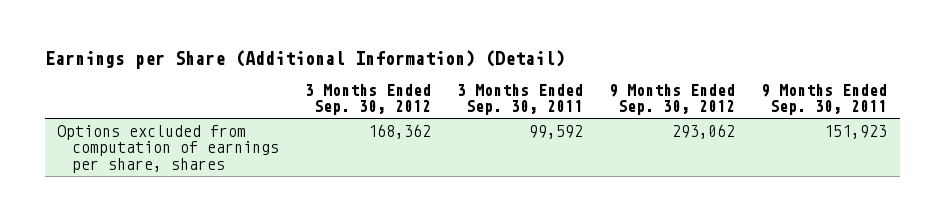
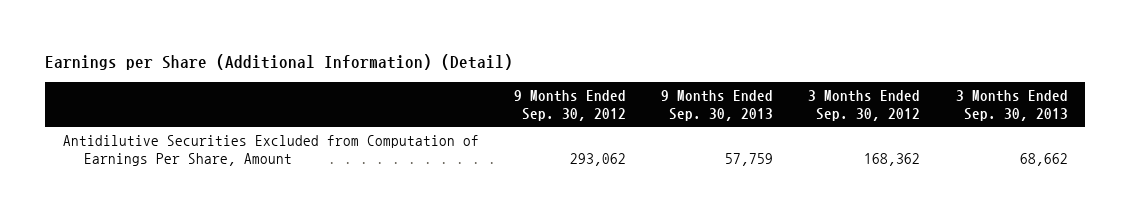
- | 3 Months Ended Sep. 30, 2012 | 3 Months Ended Sep. 30, 2011 | 9 Months Ended Sep. 30, 2012 | 9 Months Ended Sep. 30, 2011
+ | 9 Months Ended Sep. 30, 2012 | 9 Months Ended Sep. 30, 2013 | 3 Months Ended Sep. 30, 2012 | 3 Months Ended Sep. 30, 2013
- Options excluded from computation of earnings per share, shares | 168,362 | 99,592 | 293,062 | 151,923
+ Antidilutive Securities Excluded from Computation of Earnings Per Share, Amount | 293,062 | 57,759 | 168,362 | 68,662

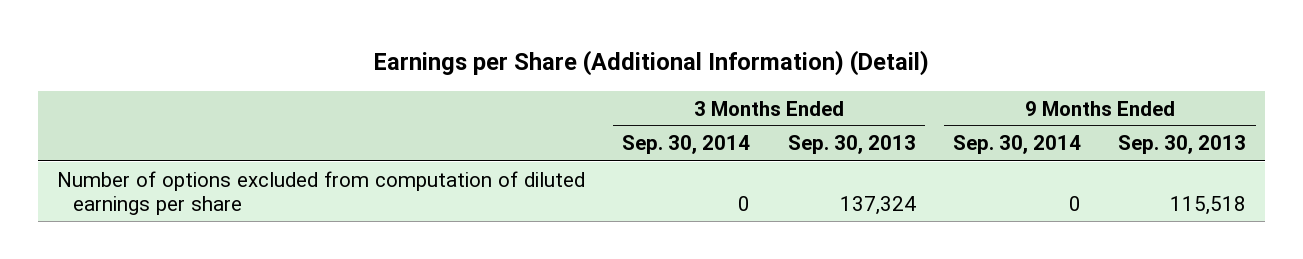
- | 9 Months Ended Sep. 30, 2012 | 9 Months Ended Sep. 30, 2013 | 3 Months Ended Sep. 30, 2012 | 3 Months Ended Sep. 30, 2013
+ | 3 Months Ended Sep. 30, 2014 | 3 Months Ended Sep. 30, 2013 | 9 Months Ended Sep. 30, 2014 | 9 Months Ended Sep. 30, 2013
- Antidilutive Securities Excluded from Computation of Earnings Per Share, Amount | 293,062 | 57,759 | 168,362 | 68,662
+ Number of options excluded from computation of diluted earnings per share | 0 | 137,324 | 0 | 115,518

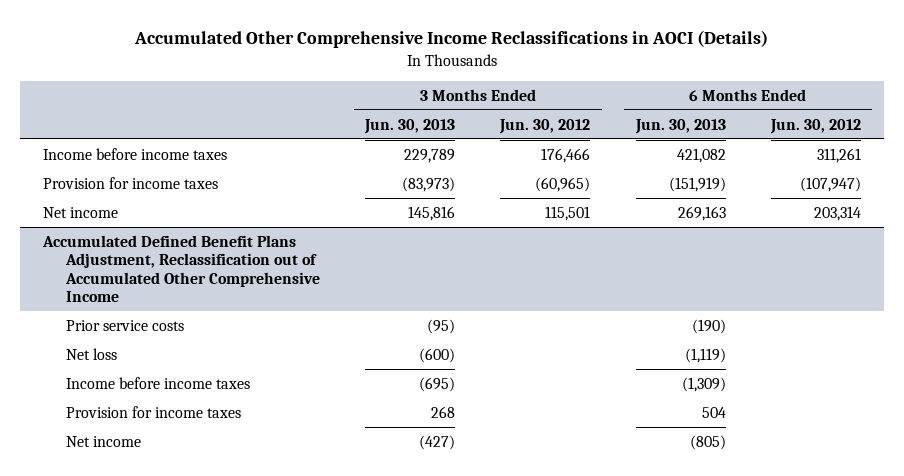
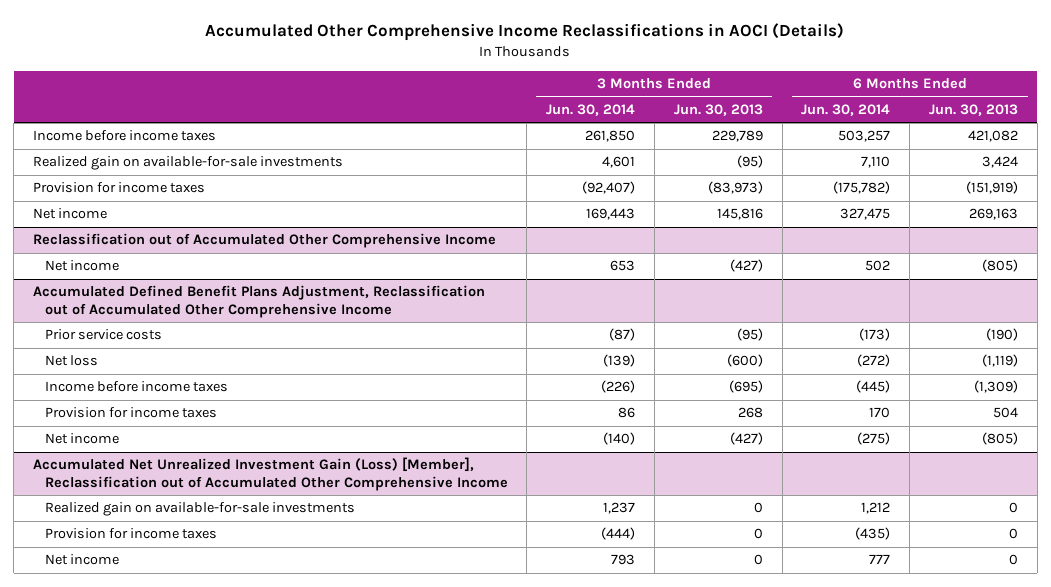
- | 3 Months Ended Jun. 30, 2013 | 3 Months Ended Jun. 30, 2012 | 6 Months Ended Jun. 30, 2013 | 6 Months Ended Jun. 30, 2012
+ | 3 Months Ended Jun. 30, 2014 | 3 Months Ended Jun. 30, 2013 | 6 Months Ended Jun. 30, 2014 | 6 Months Ended Jun. 30, 2013
+ Realized gain on available-for-sale investments | 4,601 | (95) | 7,110 | 3,424
+ Reclassification out of Accumulated Other Comprehensive Income
+ Net income | 653 | (427) | 502 | (805)
+ Accumulated Net Unrealized Investment Gain (Loss) [Member], Reclassification out of Accumulated Other Comprehensive Income
+ Realized gain on available-for-sale investments | 1,237 | 0 | 1,212 | 0
+ Provision for income taxes | (444) | 0 | (435) | 0
+ Net income | 793 | 0 | 777 | 0

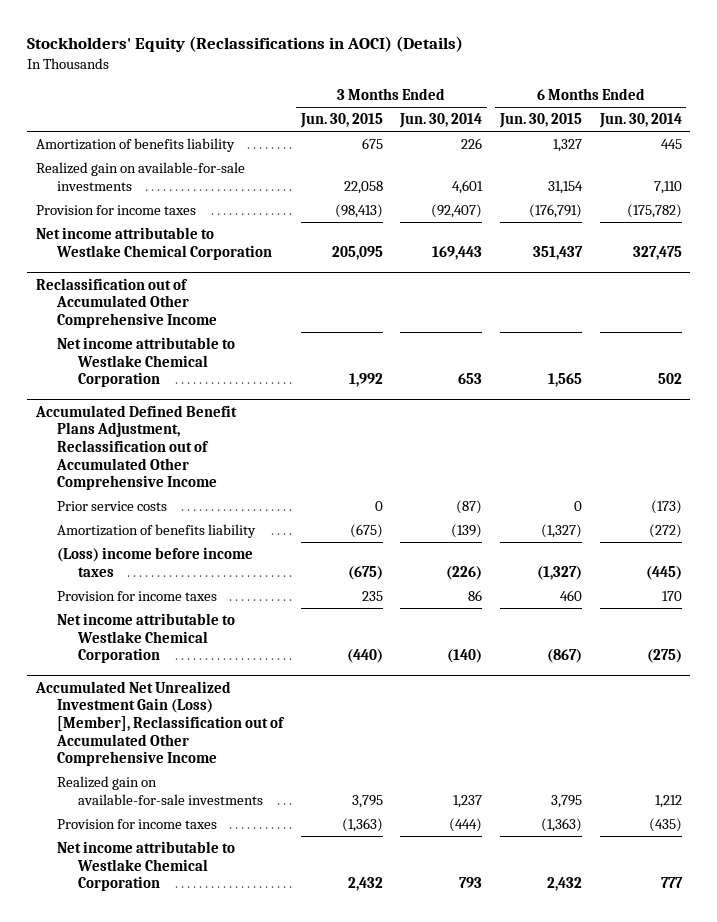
- Accumulated Other Comprehensive Income Reclassifications in AOCI (Details)
+ Stockholders' Equity (Reclassifications in AOCI) (Details)
- | 3 Months Ended Jun. 30, 2014 | 3 Months Ended Jun. 30, 2013 | 6 Months Ended Jun. 30, 2014 | 6 Months Ended Jun. 30, 2013
+ | 3 Months Ended Jun. 30, 2015 | 3 Months Ended Jun. 30, 2014 | 6 Months Ended Jun. 30, 2015 | 6 Months Ended Jun. 30, 2014
- Income before income taxes | 261,850 | 229,789 | 503,257 | 421,082
+ Amortization of benefits liability | 675 | 226 | 1,327 | 445
- Net income | 169,443 | 145,816 | 327,475 | 269,163
+ Net income attributable to Westlake Chemical Corporation | 205,095 | 169,443 | 351,437 | 327,475
@ Reclassification out of Accumulated Other Comprehensive Income
- Net income | 653 | (427) | 502 | (805)
+ Net income attributable to Westlake Chemical Corporation | 1,992 | 653 | 1,565 | 502
@ Accumulated Defined Benefit Plans Adjustment, Reclassification out of Accumulated Other Comprehensive Income
- Net loss | (139) | (600) | (272) | (1,119)
- Income before income taxes | (226) | (695) | (445) | (1,309)
+ Amortization of benefits liability | (675) | (139) | (1,327) | (272)
+ (Loss) income before income taxes | (675) | (226) | (1,327) | (445)
- Net income | (140) | (427) | (275) | (805)
+ Net income attributable to Westlake Chemical Corporation | (440) | (140) | (867) | (275)
@ Accumulated Net Unrealized Investment Gain (Loss) [Member], Reclassification out of Accumulated Other Comprehensive Income
- Net income | 793 | 0 | 777 | 0
+ Net income attributable to Westlake Chemical Corporation | 2,432 | 793 | 2,432 | 777

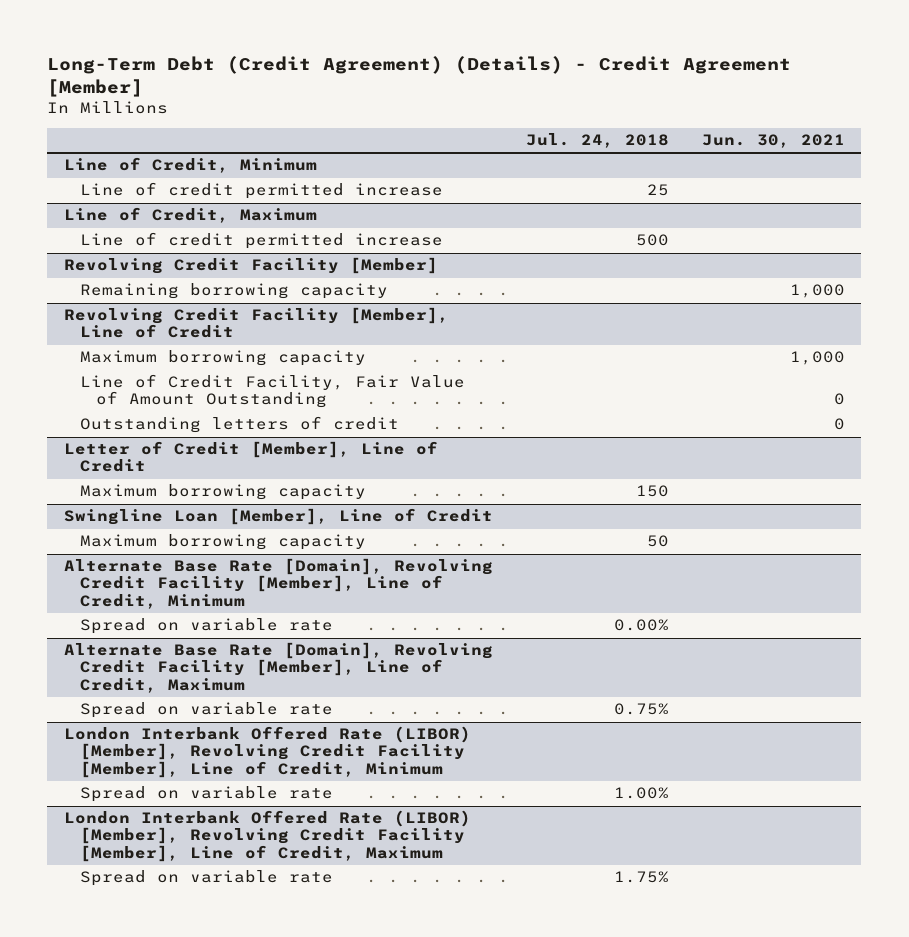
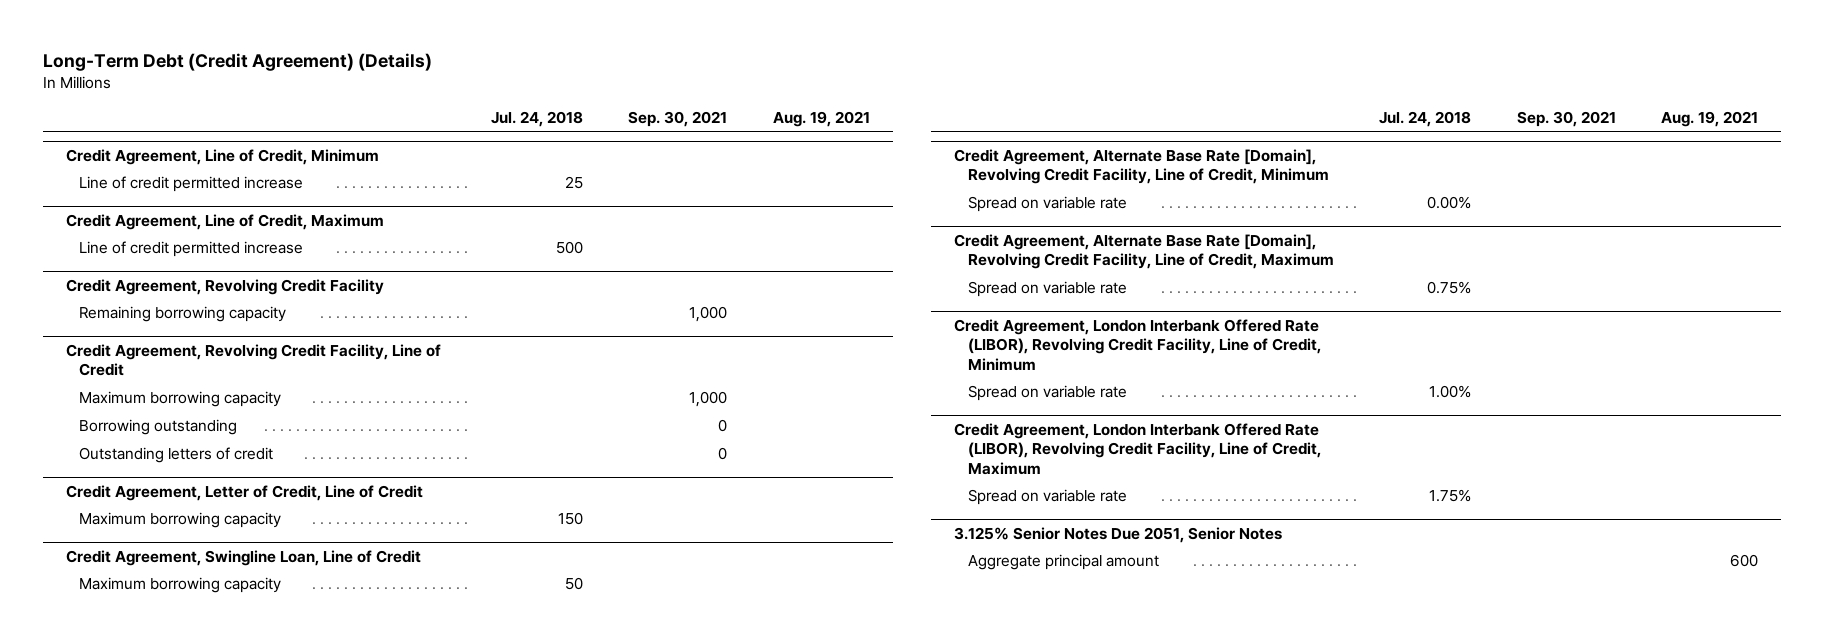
- Long-Term Debt (Credit Agreement) (Details) - Credit Agreement [Member]
+ Long-Term Debt (Credit Agreement) (Details)
- | Jul. 24, 2018 | Jun. 30, 2021
+ | Jul. 24, 2018 | Sep. 30, 2021 | Aug. 19, 2021
- Line of Credit, Minimum
+ Credit Agreement, Line of Credit, Minimum
- Line of Credit, Maximum
+ Credit Agreement, Line of Credit, Maximum
- Revolving Credit Facility [Member]
+ Credit Agreement, Revolving Credit Facility
- Revolving Credit Facility [Member], Line of Credit
+ Credit Agreement, Revolving Credit Facility, Line of Credit
- Line of Credit Facility, Fair Value of Amount Outstanding | | 0
+ Borrowing outstanding | | 0 |
- Letter of Credit [Member], Line of Credit
+ Credit Agreement, Letter of Credit, Line of Credit
- Swingline Loan [Member], Line of Credit
+ Credit Agreement, Swingline Loan, Line of Credit
- Alternate Base Rate [Domain], Revolving Credit Facility [Member], Line of Credit, Minimum
+ Credit Agreement, Alternate Base Rate [Domain], Revolving Credit Facility, Line of Credit, Minimum
- Alternate Base Rate [Domain], Revolving Credit Facility [Member], Line of Credit, Maximum
+ Credit Agreement, Alternate Base Rate [Domain], Revolving Credit Facility, Line of Credit, Maximum
- London Interbank Offered Rate (LIBOR) [Member], Revolving Credit Facility [Member], Line of Credit, Minimum
+ Credit Agreement, London Interbank Offered Rate (LIBOR), Revolving Credit Facility, Line of Credit, Minimum
- London Interbank Offered Rate (LIBOR) [Member], Revolving Credit Facility [Member], Line of Credit, Maximum
+ Credit Agreement, London Interbank Offered Rate (LIBOR), Revolving Credit Facility, Line of Credit, Maximum
+ 3.125% Senior Notes Due 2051, Senior Notes
+ Aggregate principal amount | | | 600

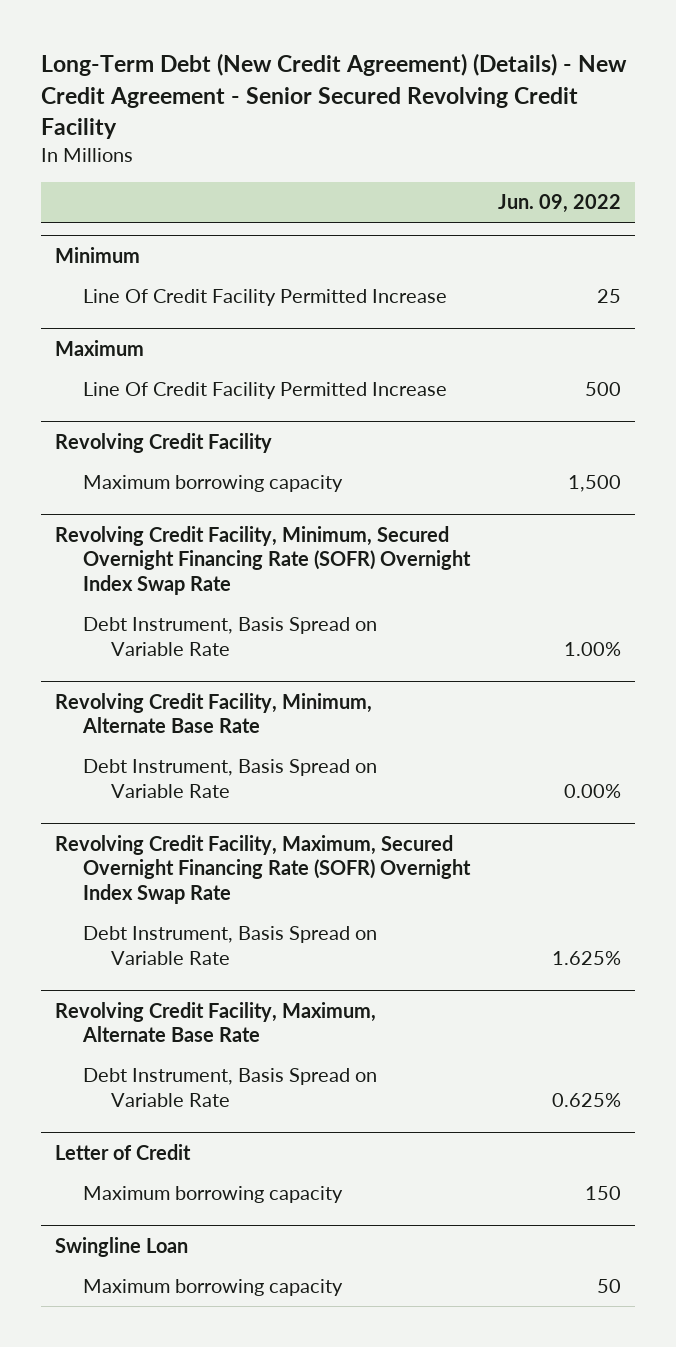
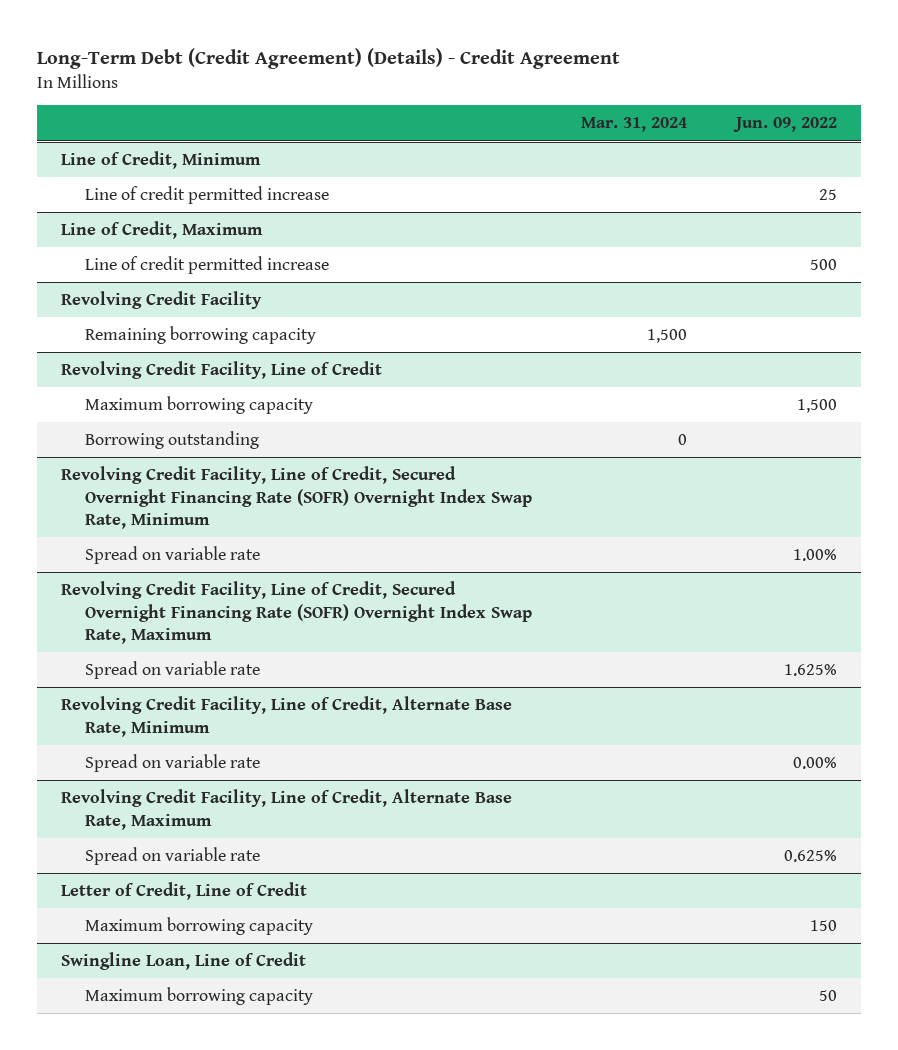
- Long-Term Debt (New Credit Agreement) (Details) - New Credit Agreement - Senior Secured Revolving Credit Facility
+ Long-Term Debt (Credit Agreement) (Details) - Credit Agreement
- | Jun. 09, 2022
+ | Mar. 31, 2024 | Jun. 09, 2022
- Minimum
- Line Of Credit Facility Permitted Increase | 25
- Maximum
- Line Of Credit Facility Permitted Increase | 500
+ Line of Credit, Minimum
+ Line of credit permitted increase | | 25
+ Line of Credit, Maximum
+ Line of credit permitted increase | | 500
@ Revolving Credit Facility
+ Remaining borrowing capacity | 1,500 |
+ Revolving Credit Facility, Line of Credit
- Revolving Credit Facility, Minimum, Secured Overnight Financing Rate (SOFR) Overnight Index Swap Rate
- Debt Instrument, Basis Spread on Variable Rate | 1.00%
- Revolving Credit Facility, Minimum, Alternate Base Rate
- Debt Instrument, Basis Spread on Variable Rate | 0.00%
- Revolving Credit Facility, Maximum, Secured Overnight Financing Rate (SOFR) Overnight Index Swap Rate
- Debt Instrument, Basis Spread on Variable Rate | 1.625%
- Revolving Credit Facility, Maximum, Alternate Base Rate
- Debt Instrument, Basis Spread on Variable Rate | 0.625%
- Letter of Credit
+ Borrowing outstanding | 0 |
+ Revolving Credit Facility, Line of Credit, Secured Overnight Financing Rate (SOFR) Overnight Index Swap Rate, Minimum
+ Spread on variable rate | | 1.00%
+ Revolving Credit Facility, Line of Credit, Secured Overnight Financing Rate (SOFR) Overnight Index Swap Rate, Maximum
+ Spread on variable rate | | 1.625%
+ Revolving Credit Facility, Line of Credit, Alternate Base Rate, Minimum
+ Spread on variable rate | | 0.00%
+ Revolving Credit Facility, Line of Credit, Alternate Base Rate, Maximum
+ Spread on variable rate | | 0.625%
+ Letter of Credit, Line of Credit
- Swingline Loan
+ Swingline Loan, Line of Credit

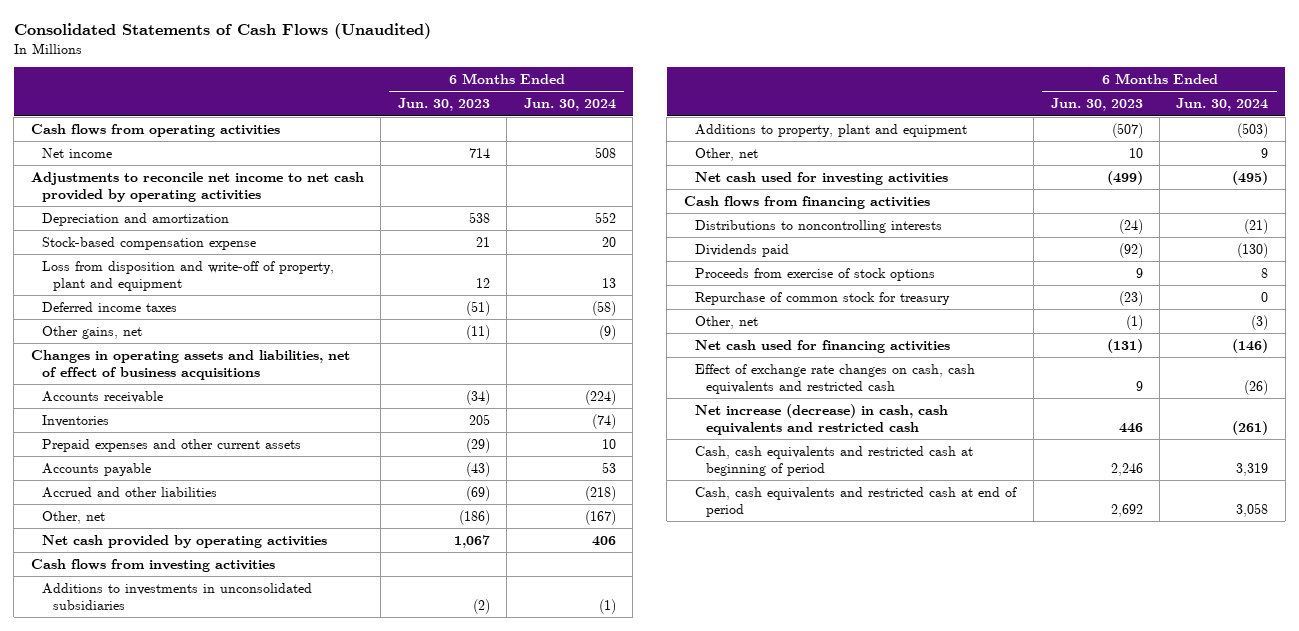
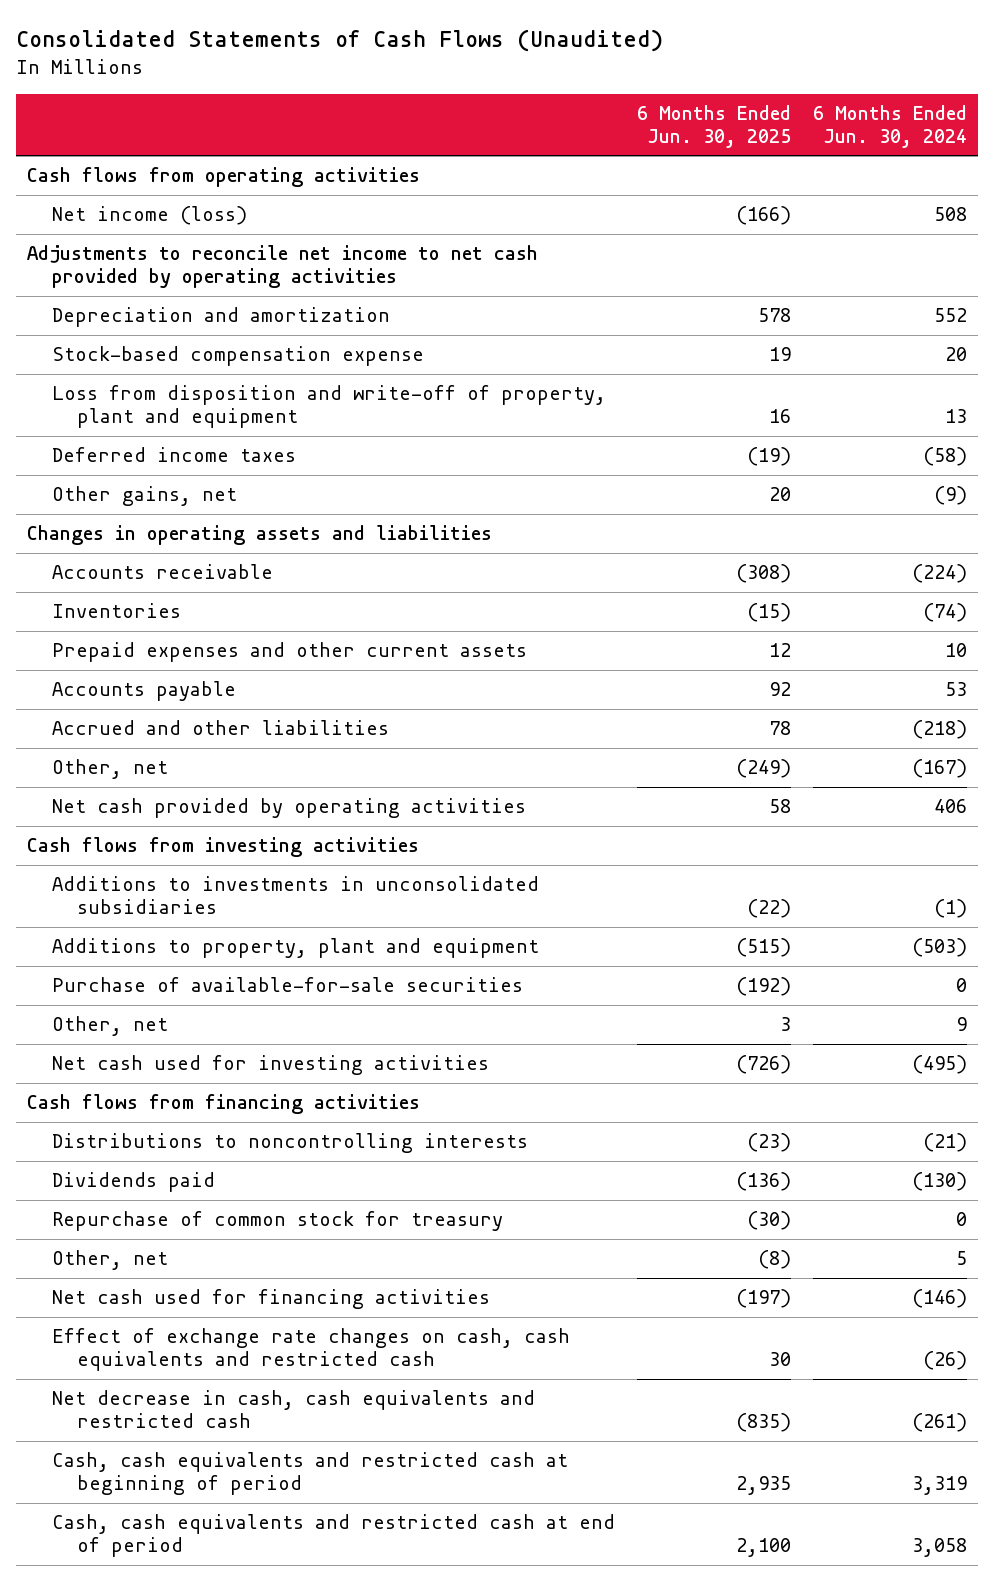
- | 6 Months Ended Jun. 30, 2023 | 6 Months Ended Jun. 30, 2024
+ | 6 Months Ended Jun. 30, 2025 | 6 Months Ended Jun. 30, 2024
- Net income | 714 | 508
+ Net income (loss) | (166) | 508
- Changes in operating assets and liabilities, net of effect of business acquisitions
+ Changes in operating assets and liabilities
+ Purchase of available-for-sale securities | (192) | 0
- Proceeds from exercise of stock options | 9 | 8
- Other, net | (1) | (3)
+ Other, net | (8) | 5
- Net increase (decrease) in cash, cash equivalents and restricted cash | 446 | (261)
+ Net decrease in cash, cash equivalents and restricted cash | (835) | (261)

